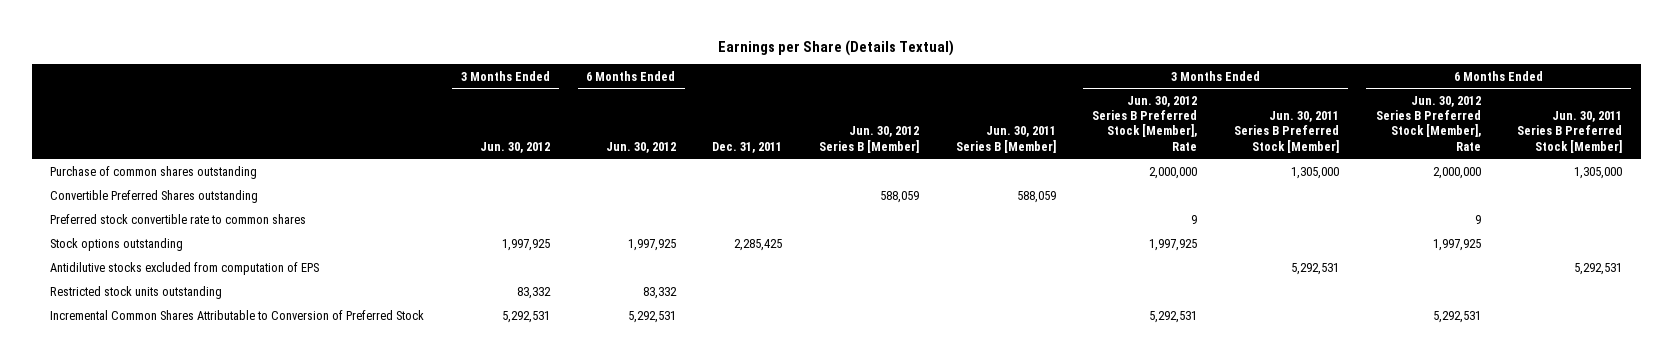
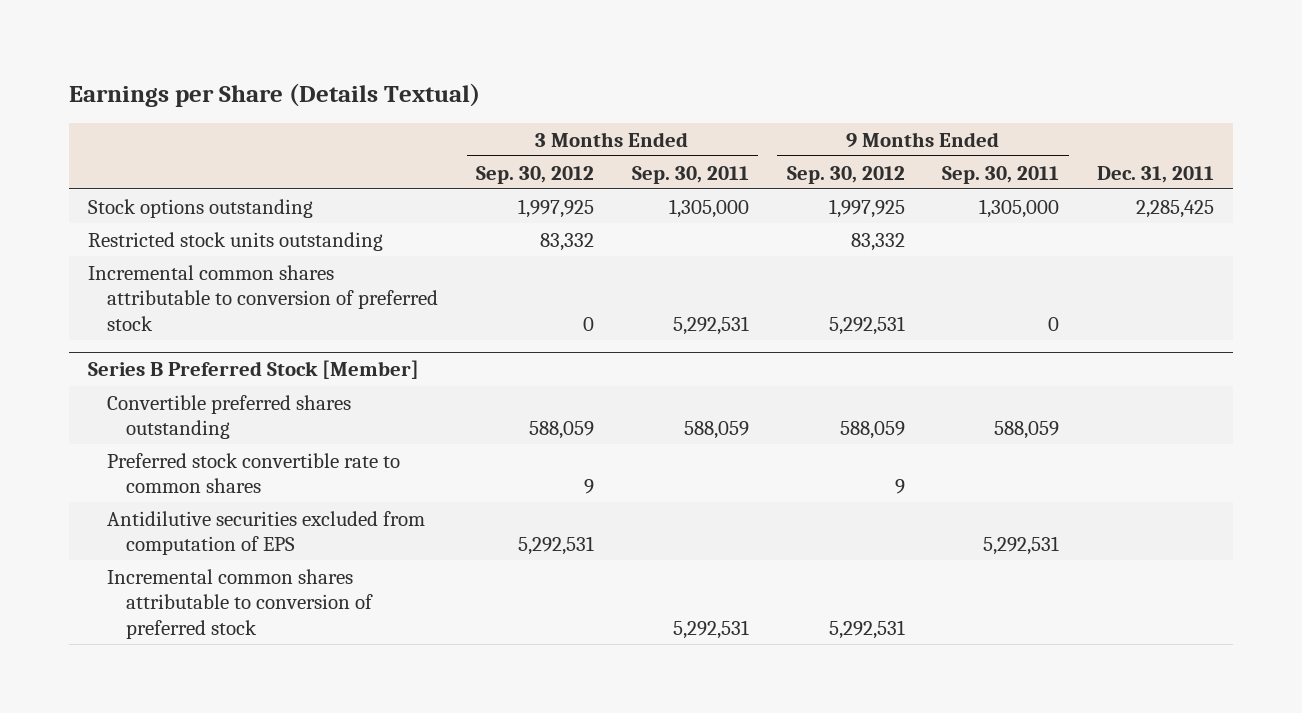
- | 3 Months Ended Jun. 30, 2012 | 6 Months Ended Jun. 30, 2012 | Dec. 31, 2011 | Jun. 30, 2012 Series B [Member] | Jun. 30, 2011 Series B [Member] | 3 Months Ended Jun. 30, 2012 Series B Preferred Stock [Member], Rate | 3 Months Ended Jun. 30, 2011 Series B Preferred Stock [Member] | 6 Months Ended Jun. 30, 2012 Series B Preferred Stock [Member], Rate | 6 Months Ended Jun. 30, 2011 Series B Preferred Stock [Member]
+ | 3 Months Ended Sep. 30, 2012 | 3 Months Ended Sep. 30, 2011 | 9 Months Ended Sep. 30, 2012 | 9 Months Ended Sep. 30, 2011 | Dec. 31, 2011
- Purchase of common shares outstanding | | | | | | 2,000,000 | 1,305,000 | 2,000,000 | 1,305,000
- Convertible Preferred Shares outstanding | | | | 588,059 | 588,059 | | | |
- Preferred stock convertible rate to common shares | | | | | | 9 | | 9 |
- Antidilutive stocks excluded from computation of EPS | | | | | | | 5,292,531 | | 5,292,531
- Incremental Common Shares Attributable to Conversion of Preferred Stock | 5,292,531 | 5,292,531 | | | | 5,292,531 | | 5,292,531 |
+ Incremental common shares attributable to conversion of preferred stock | 0 | 5,292,531 | 5,292,531 | 0 |
+ Series B Preferred Stock [Member]
+ Convertible preferred shares outstanding | 588,059 | 588,059 | 588,059 | 588,059 |
+ Preferred stock convertible rate to common shares | 9 | | 9 | |
+ Antidilutive securities excluded from computation of EPS | 5,292,531 | | | 5,292,531 |
+ Incremental common shares attributable to conversion of preferred stock | | 5,292,531 | 5,292,531 | |

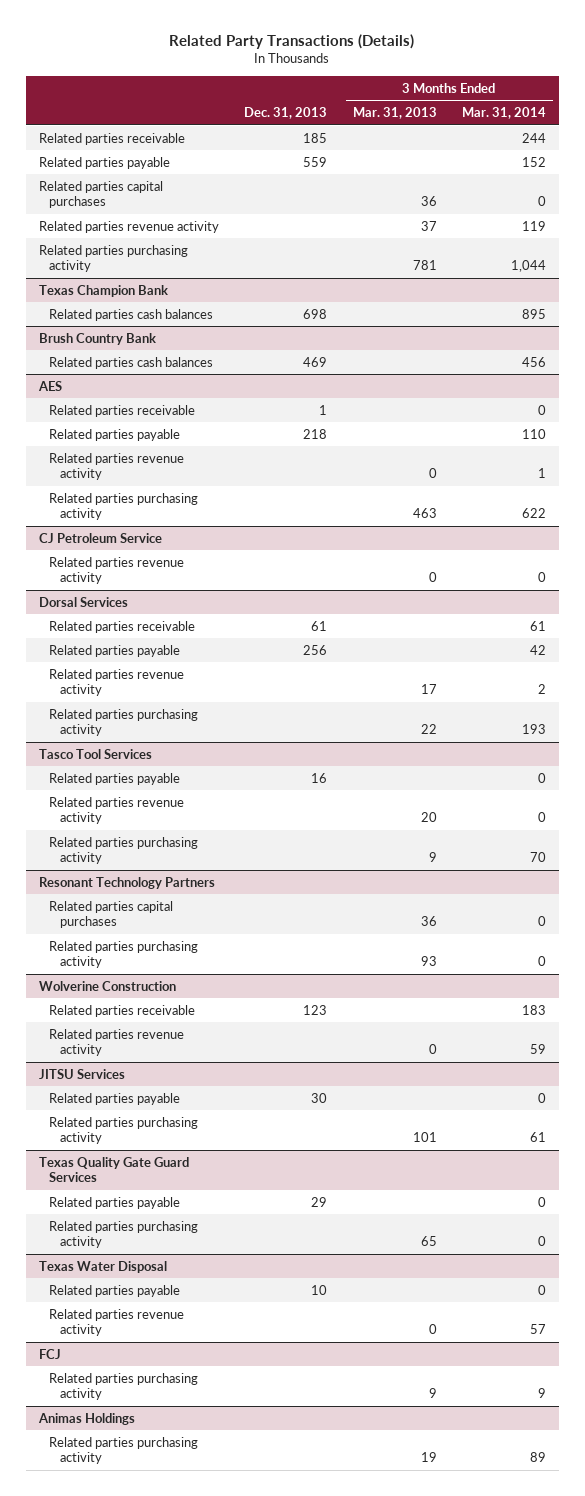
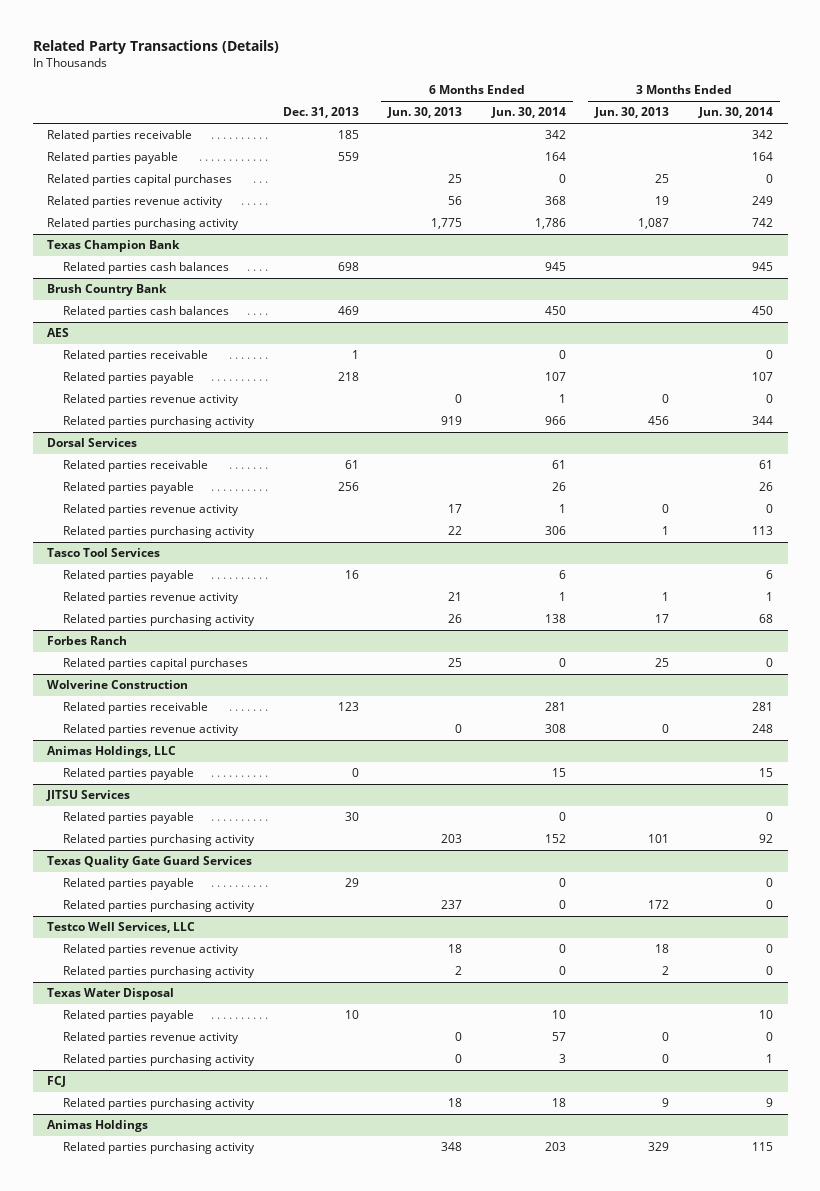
- | Dec. 31, 2013 | 3 Months Ended Mar. 31, 2013 | 3 Months Ended Mar. 31, 2014
+ | Dec. 31, 2013 | 6 Months Ended Jun. 30, 2013 | 6 Months Ended Jun. 30, 2014 | 3 Months Ended Jun. 30, 2013 | 3 Months Ended Jun. 30, 2014
- CJ Petroleum Service
- Related parties revenue activity | | 0 | 0
- Resonant Technology Partners
- Related parties capital purchases | | 36 | 0
- Related parties purchasing activity | | 93 | 0
+ Forbes Ranch
+ Related parties capital purchases | | 25 | 0 | 25 | 0
+ Animas Holdings, LLC
+ Related parties payable | 0 | | 15 | | 15
+ Testco Well Services, LLC
+ Related parties revenue activity | | 18 | 0 | 18 | 0
+ Related parties purchasing activity | | 2 | 0 | 2 | 0
@ Texas Water Disposal
+ Related parties purchasing activity | | 0 | 3 | 0 | 1

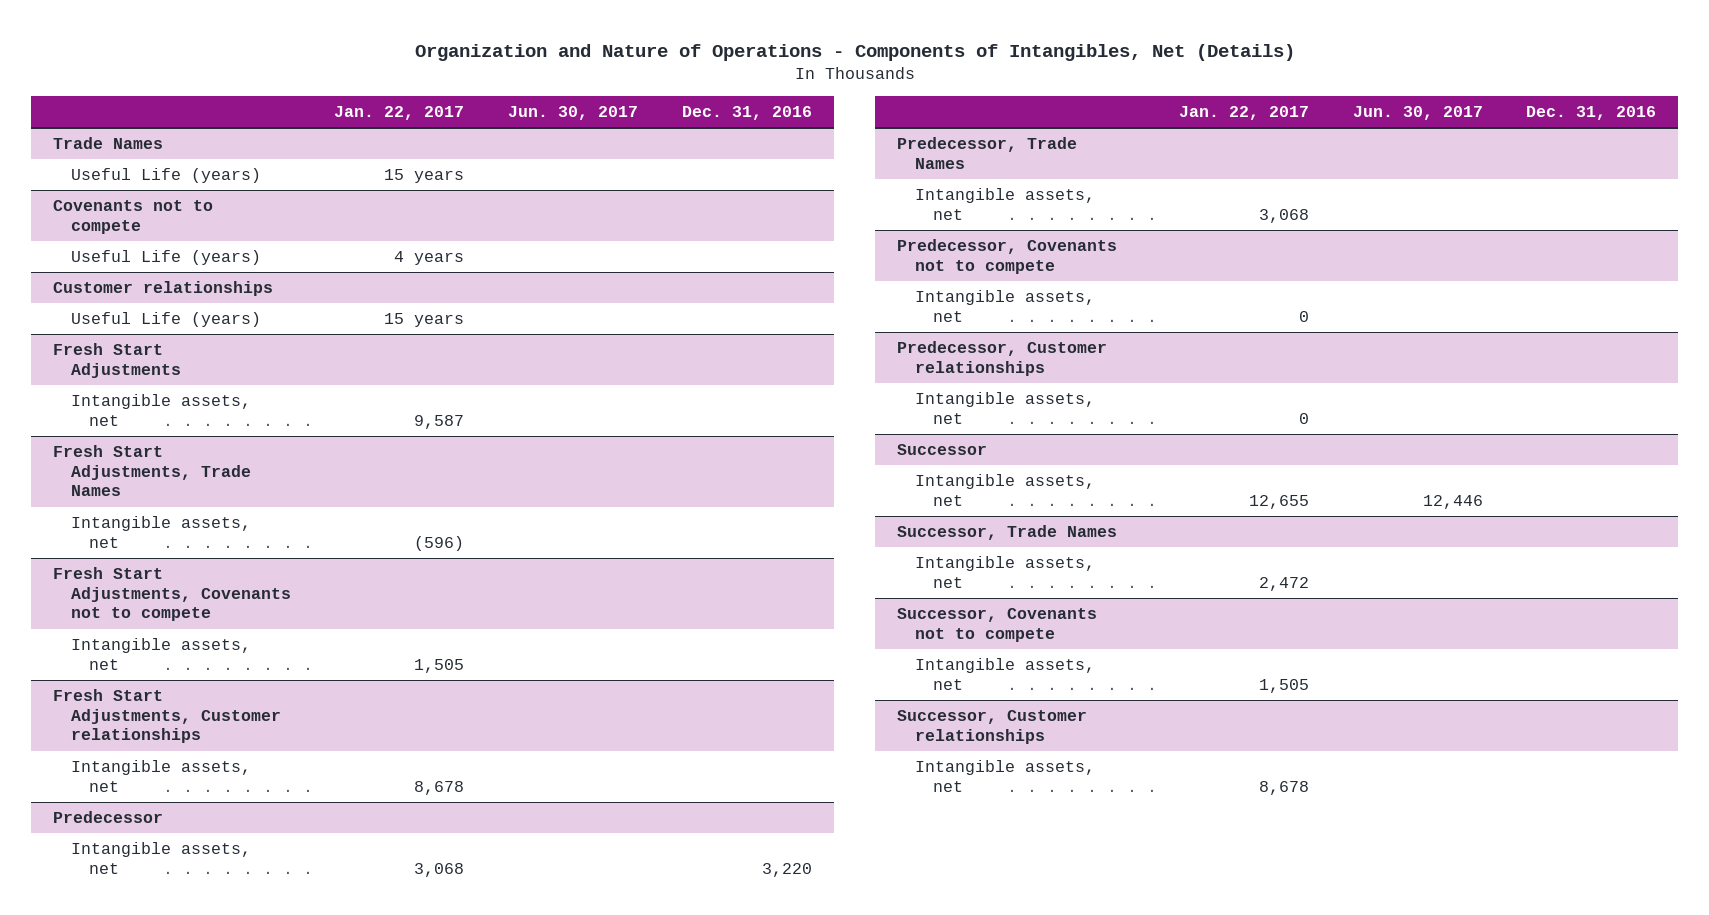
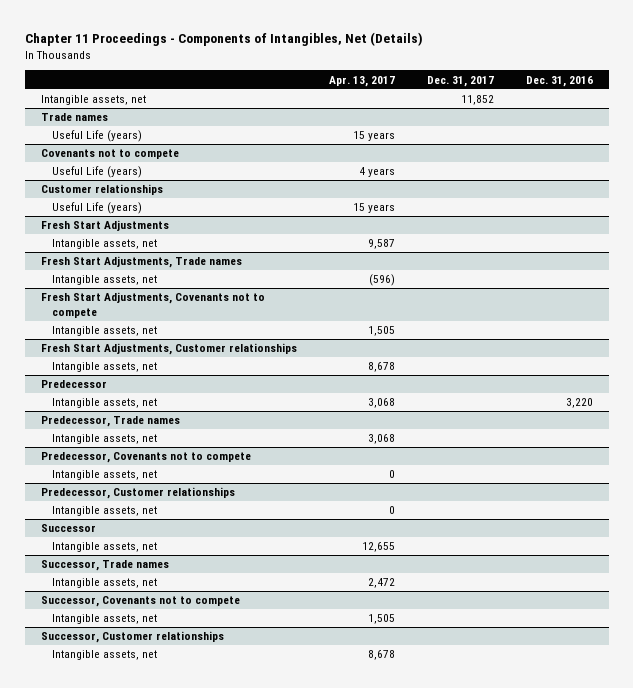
- Organization and Nature of Operations - Components of Intangibles, Net (Details)
+ Chapter 11 Proceedings - Components of Intangibles, Net (Details)
- | Jan. 22, 2017 | Jun. 30, 2017 | Dec. 31, 2016
+ | Apr. 13, 2017 | Dec. 31, 2017 | Dec. 31, 2016
- Trade Names
+ Intangible assets, net | | 11,852 |
+ Trade names
- Fresh Start Adjustments, Trade Names
+ Fresh Start Adjustments, Trade names
- Predecessor, Trade Names
+ Predecessor, Trade names
- Successor, Trade Names
+ Successor, Trade names

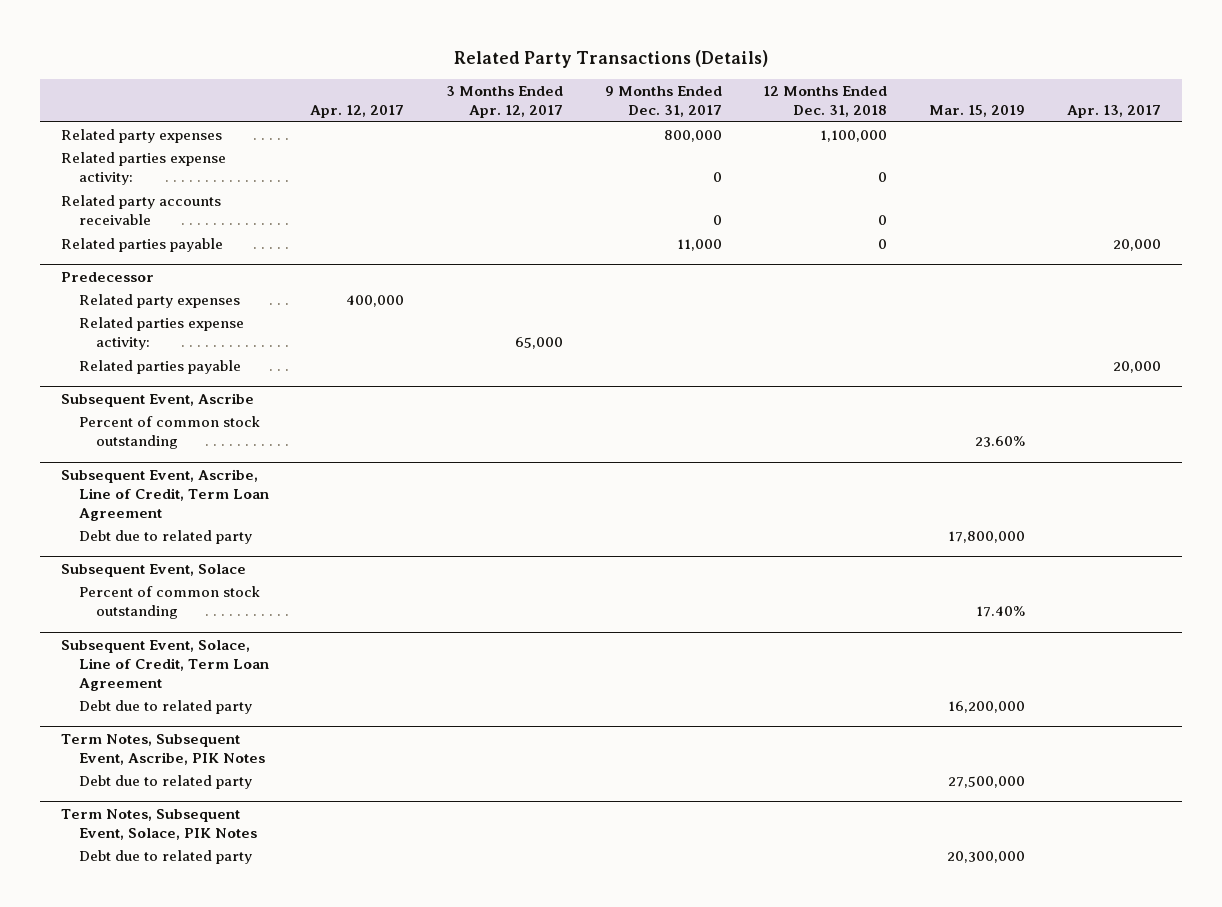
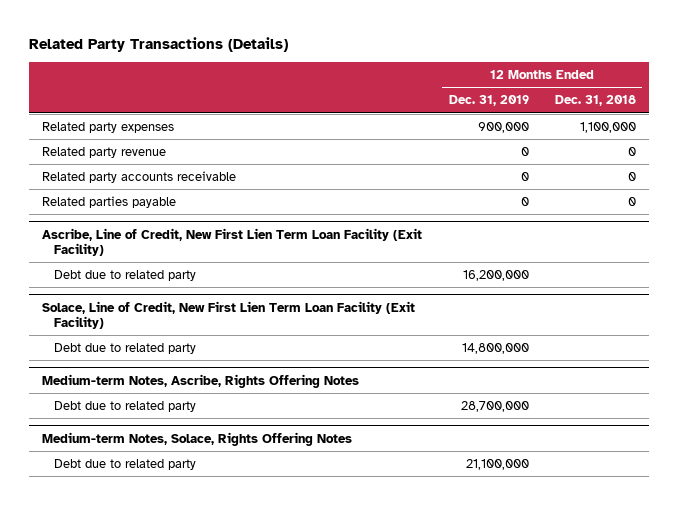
- | Apr. 12, 2017 | 3 Months Ended Apr. 12, 2017 | 9 Months Ended Dec. 31, 2017 | 12 Months Ended Dec. 31, 2018 | Mar. 15, 2019 | Apr. 13, 2017
+ | 12 Months Ended Dec. 31, 2019 | 12 Months Ended Dec. 31, 2018
- Related parties expense activity: | | | 0 | 0 | |
+ Related party revenue | 0 | 0
- Predecessor
- Related party expenses | 400,000 | | | | |
- Related parties expense activity: | | 65,000 | | | |
- Related parties payable | | | | | | 20,000
- Subsequent Event, Ascribe
- Percent of common stock outstanding | | | | | 23.60% |
- Subsequent Event, Ascribe, Line of Credit, Term Loan Agreement
- Debt due to related party | | | | | 17,800,000 |
- Subsequent Event, Solace
- Percent of common stock outstanding | | | | | 17.40% |
- Subsequent Event, Solace, Line of Credit, Term Loan Agreement
- Debt due to related party | | | | | 16,200,000 |
- Term Notes, Subsequent Event, Ascribe, PIK Notes
- Debt due to related party | | | | | 27,500,000 |
- Term Notes, Subsequent Event, Solace, PIK Notes
- Debt due to related party | | | | | 20,300,000 |
+ Ascribe, Line of Credit, New First Lien Term Loan Facility (Exit Facility)
+ Debt due to related party | 16,200,000 |
+ Solace, Line of Credit, New First Lien Term Loan Facility (Exit Facility)
+ Debt due to related party | 14,800,000 |
+ Medium-term Notes, Ascribe, Rights Offering Notes
+ Debt due to related party | 28,700,000 |
+ Medium-term Notes, Solace, Rights Offering Notes
+ Debt due to related party | 21,100,000 |

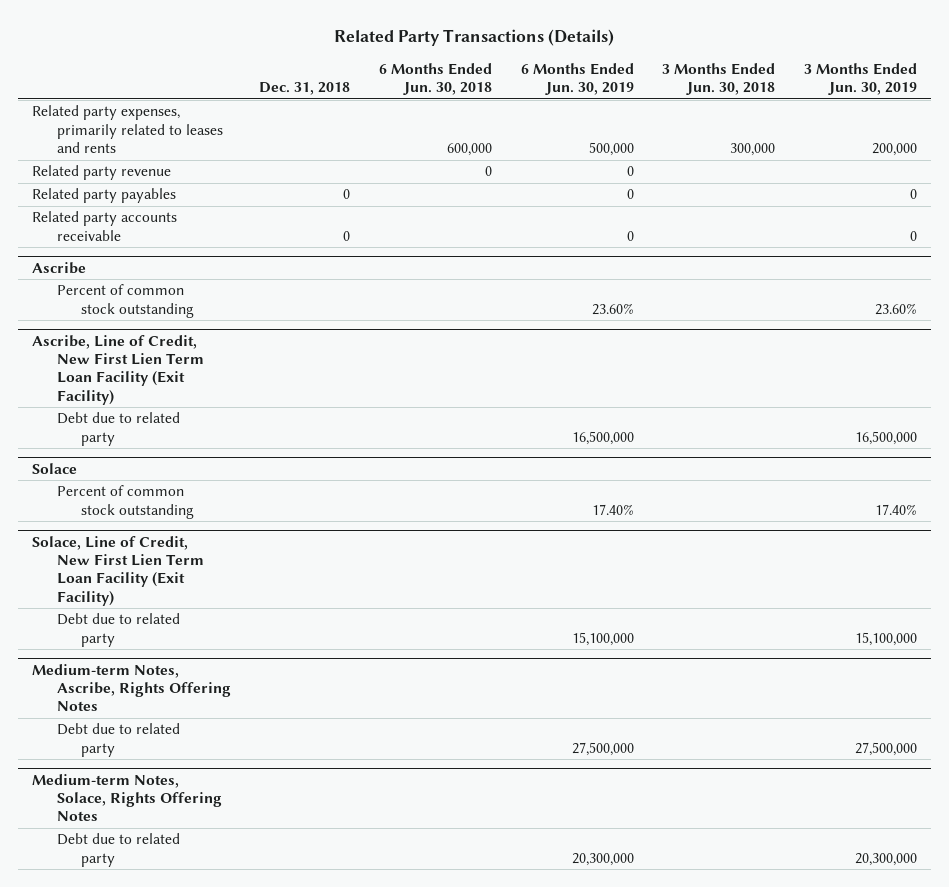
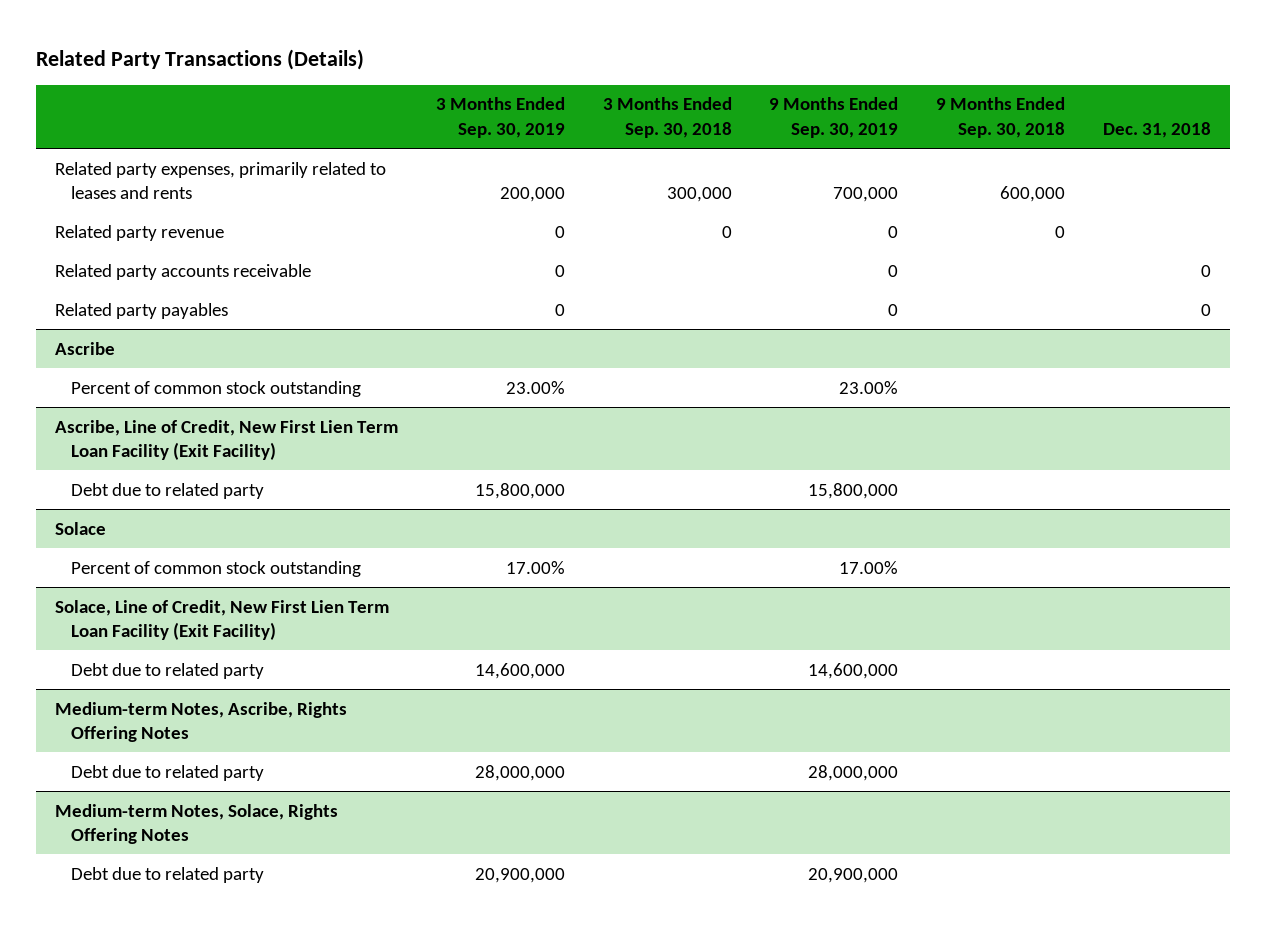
- | Dec. 31, 2018 | 6 Months Ended Jun. 30, 2018 | 6 Months Ended Jun. 30, 2019 | 3 Months Ended Jun. 30, 2018 | 3 Months Ended Jun. 30, 2019
+ | 3 Months Ended Sep. 30, 2019 | 3 Months Ended Sep. 30, 2018 | 9 Months Ended Sep. 30, 2019 | 9 Months Ended Sep. 30, 2018 | Dec. 31, 2018
moved down: Related party payables | 0 | | 0 | | 0

